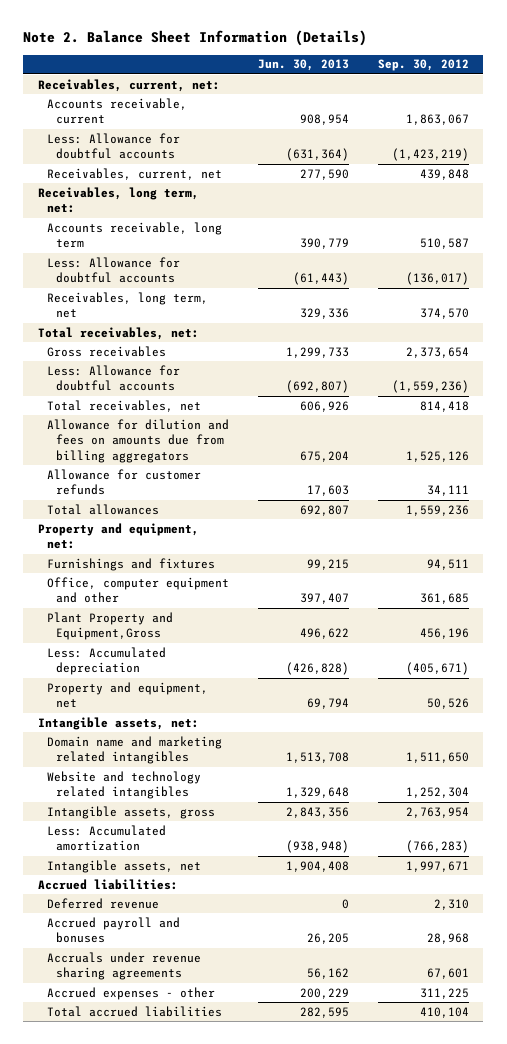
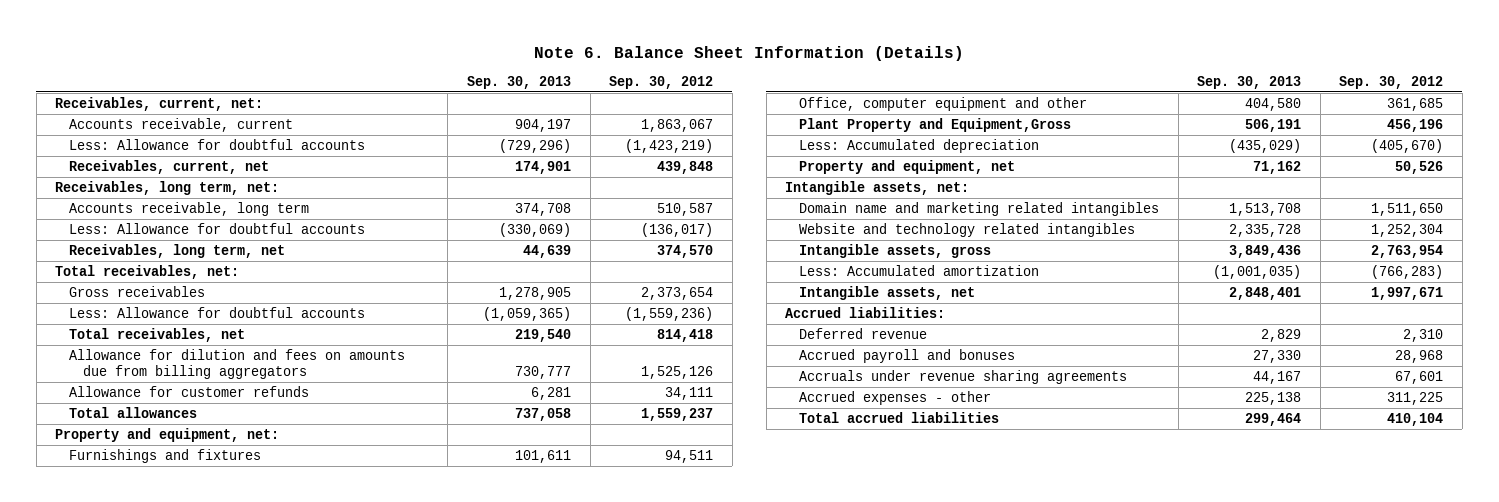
- Note 2. Balance Sheet Information (Details)
+ Note 6. Balance Sheet Information (Details)
- | Jun. 30, 2013 | Sep. 30, 2012
+ | Sep. 30, 2013 | Sep. 30, 2012
- Total allowances | 692,807 | 1,559,236
+ Total allowances | 737,058 | 1,559,237
- Less: Accumulated depreciation | (426,828) | (405,671)
+ Less: Accumulated depreciation | (435,029) | (405,670)

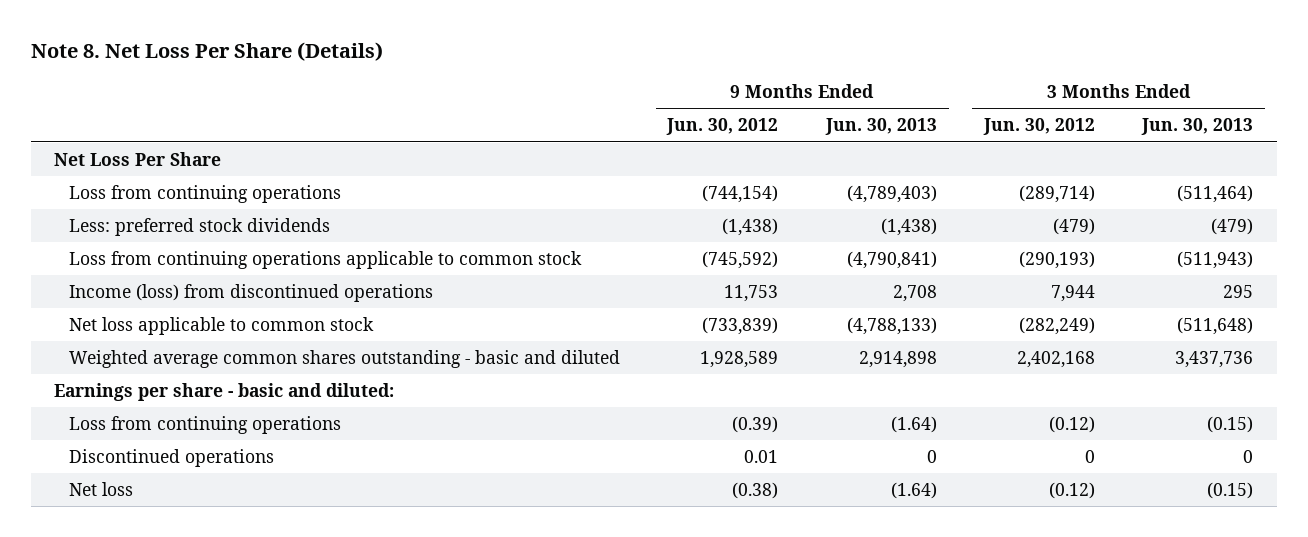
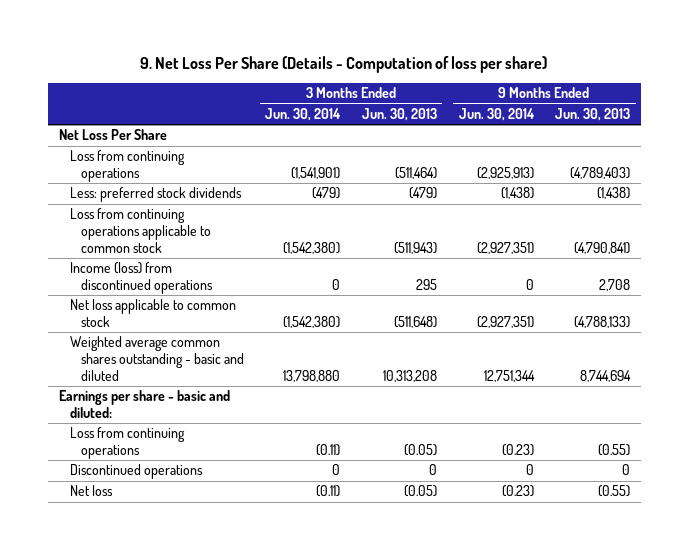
- Note 8. Net Loss Per Share (Details)
+ 9. Net Loss Per Share (Details - Computation of loss per share)
- | 9 Months Ended Jun. 30, 2012 | 9 Months Ended Jun. 30, 2013 | 3 Months Ended Jun. 30, 2012 | 3 Months Ended Jun. 30, 2013
+ | 3 Months Ended Jun. 30, 2014 | 3 Months Ended Jun. 30, 2013 | 9 Months Ended Jun. 30, 2014 | 9 Months Ended Jun. 30, 2013
- Weighted average common shares outstanding - basic and diluted | 1,928,589 | 2,914,898 | 2,402,168 | 3,437,736
+ Weighted average common shares outstanding - basic and diluted | 13,798,880 | 10,313,208 | 12,751,344 | 8,744,694
- Loss from continuing operations | (0.39) | (1.64) | (0.12) | (0.15)
+ Loss from continuing operations | (0.11) | (0.05) | (0.23) | (0.55)
- Net loss | (0.38) | (1.64) | (0.12) | (0.15)
+ Net loss | (0.11) | (0.05) | (0.23) | (0.55)

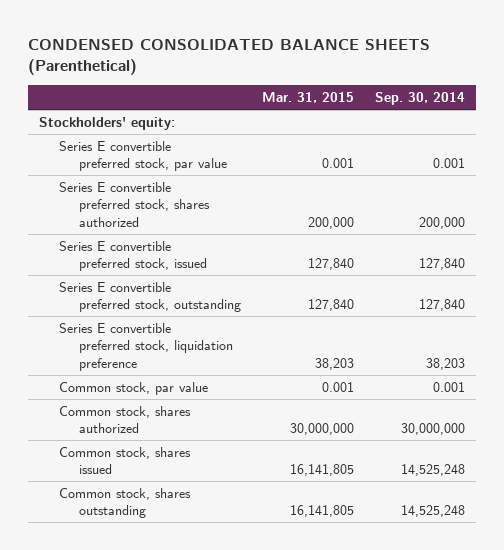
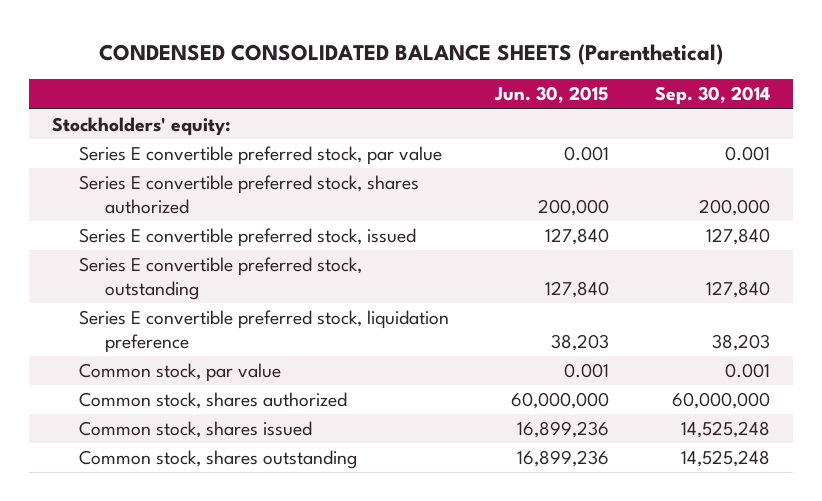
- | Mar. 31, 2015 | Sep. 30, 2014
+ | Jun. 30, 2015 | Sep. 30, 2014
- Common stock, shares authorized | 30,000,000 | 30,000,000
+ Common stock, shares authorized | 60,000,000 | 60,000,000

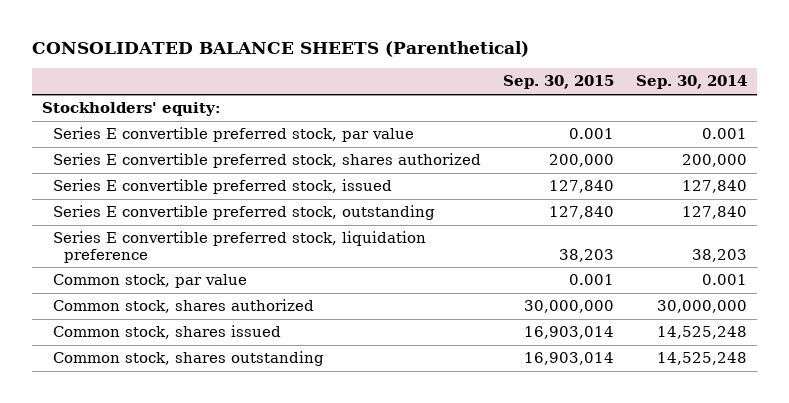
- CONDENSED CONSOLIDATED BALANCE SHEETS (Parenthetical)
+ CONSOLIDATED BALANCE SHEETS (Parenthetical)
- | Jun. 30, 2015 | Sep. 30, 2014
+ | Sep. 30, 2015 | Sep. 30, 2014
- Common stock, shares authorized | 60,000,000 | 60,000,000
+ Common stock, shares authorized | 30,000,000 | 30,000,000

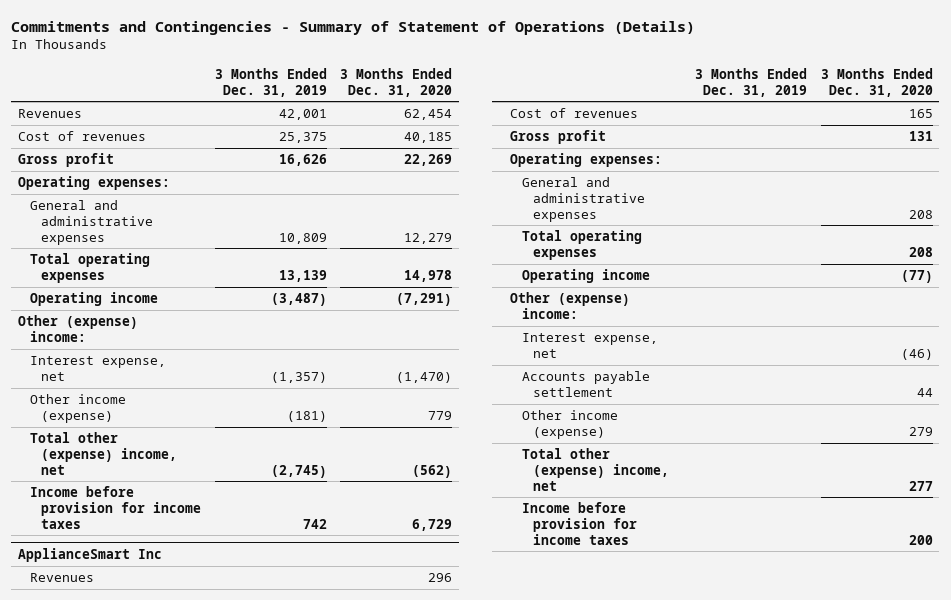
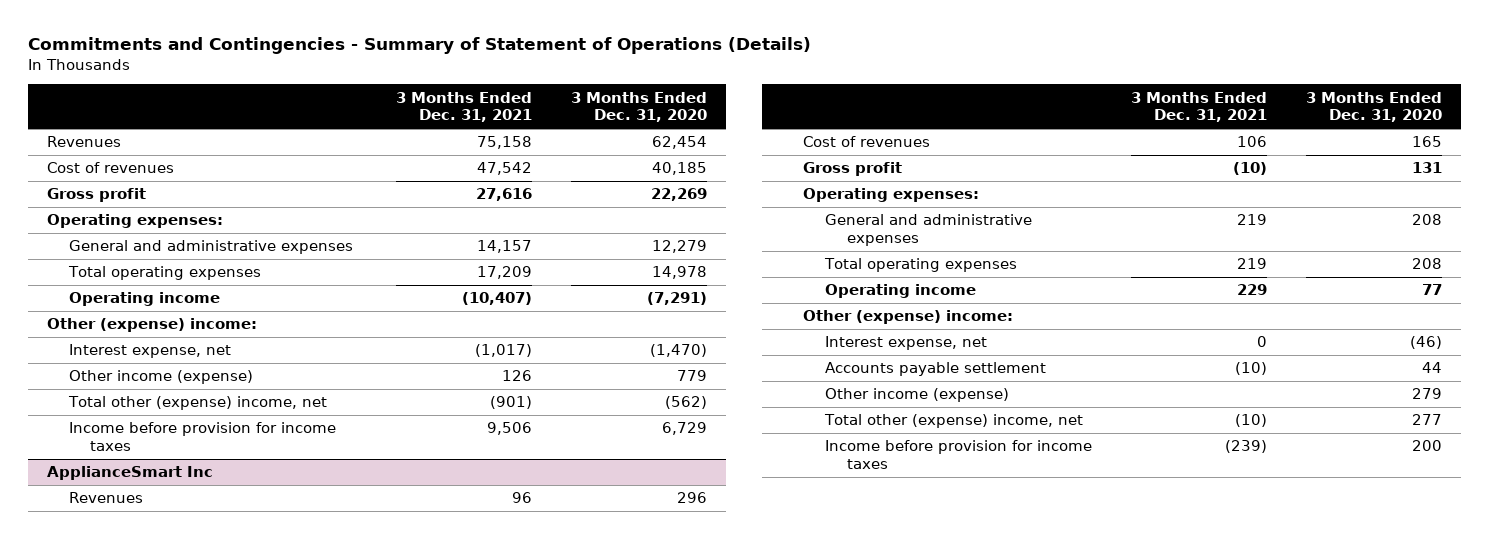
- | 3 Months Ended Dec. 31, 2019 | 3 Months Ended Dec. 31, 2020
+ | 3 Months Ended Dec. 31, 2021 | 3 Months Ended Dec. 31, 2020
@ ApplianceSmart Inc
- Operating income | | (77)
+ Operating income | 229 | 77

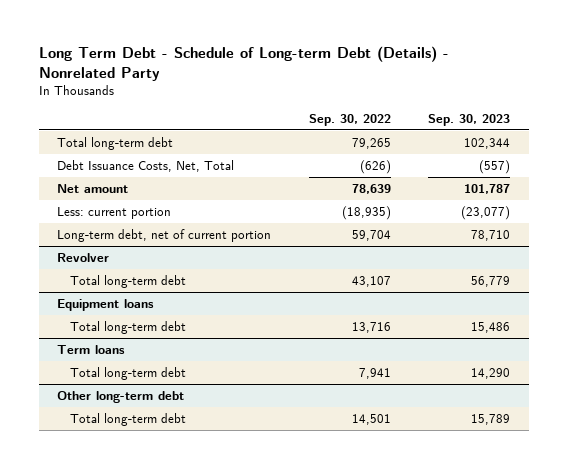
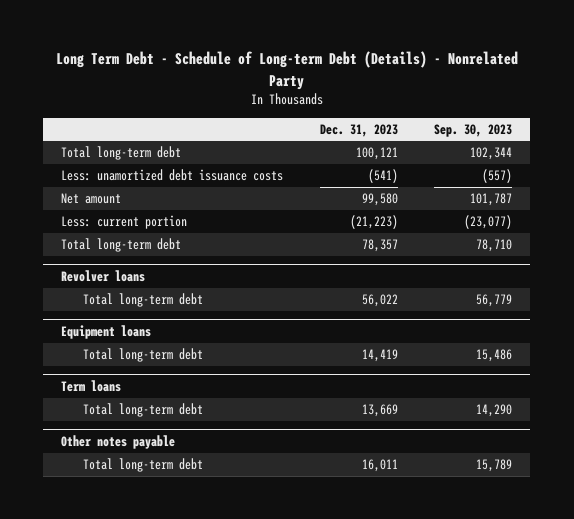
- | Sep. 30, 2022 | Sep. 30, 2023
+ | Dec. 31, 2023 | Sep. 30, 2023
- Debt Issuance Costs, Net, Total | (626) | (557)
+ Less: unamortized debt issuance costs | (541) | (557)
- Long-term debt, net of current portion | 59,704 | 78,710
- Revolver
+ Total long-term debt | 78,357 | 78,710
+ Revolver loans
- Other long-term debt
+ Other notes payable

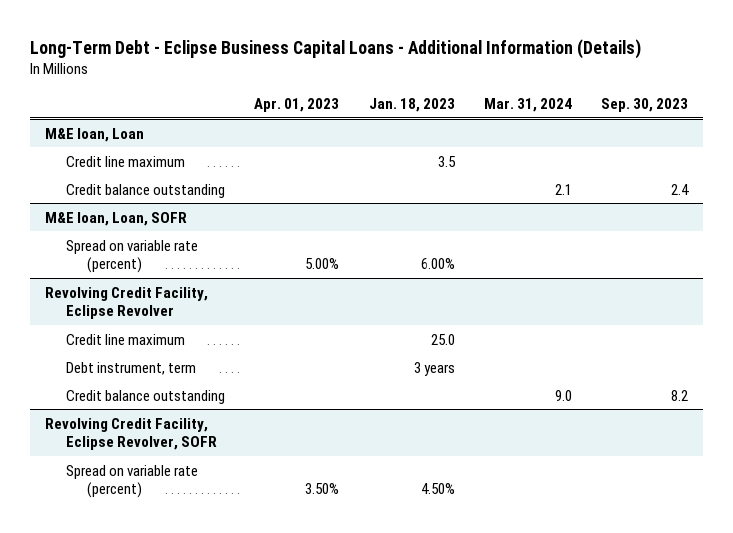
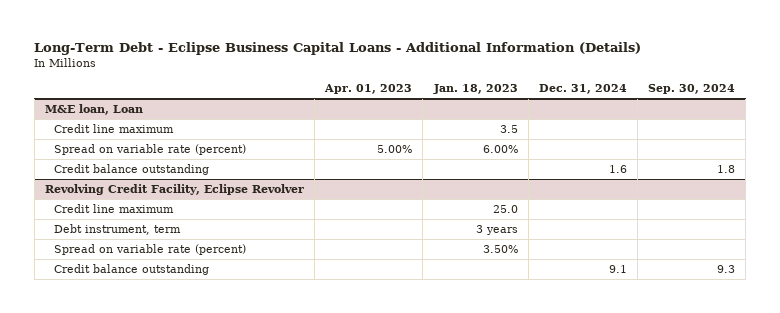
- | Apr. 01, 2023 | Jan. 18, 2023 | Mar. 31, 2024 | Sep. 30, 2023
+ | Apr. 01, 2023 | Jan. 18, 2023 | Dec. 31, 2024 | Sep. 30, 2024
- M&E loan, Loan, SOFR
@ M&E loan, Loan
moved down: Credit balance outstanding | | | 1.6 | 1.8
@ Revolving Credit Facility, Eclipse Revolver
+ Spread on variable rate (percent) | | 3.50% | |
- Revolving Credit Facility, Eclipse Revolver, SOFR
- Spread on variable rate (percent) | 3.50% | 4.50% | |

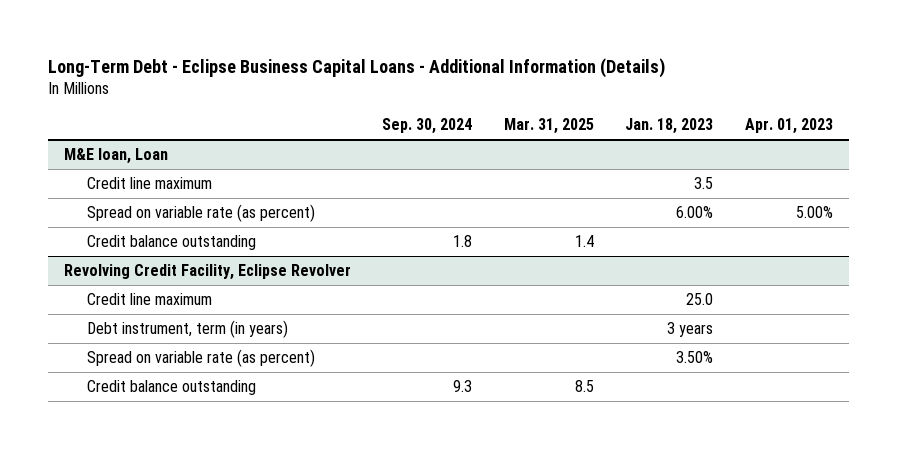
- | Apr. 01, 2023 | Jan. 18, 2023 | Dec. 31, 2024 | Sep. 30, 2024
+ | Sep. 30, 2024 | Mar. 31, 2025 | Jan. 18, 2023 | Apr. 01, 2023
@ M&E loan, Loan
- Spread on variable rate (percent) | 5.00% | 6.00% | |
+ Spread on variable rate (as percent) | | | 6.00% | 5.00%
@ Revolving Credit Facility, Eclipse Revolver
- Debt instrument, term | | 3 years | |
- Spread on variable rate (percent) | | 3.50% | |
+ Debt instrument, term (in years) | | | 3 years |
+ Spread on variable rate (as percent) | | | 3.50% |

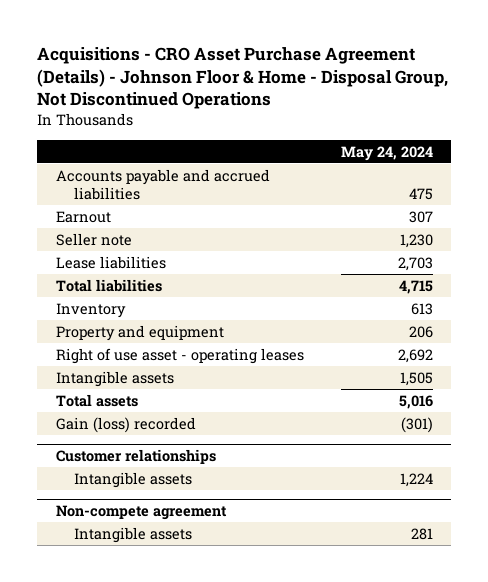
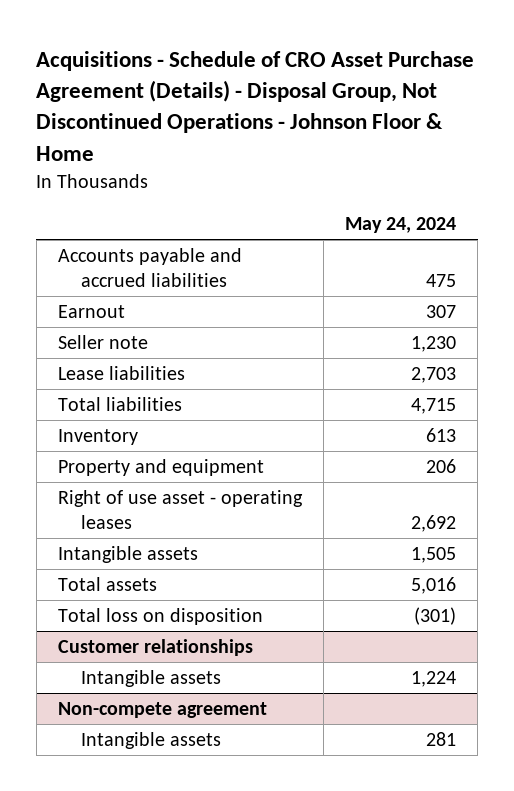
- Acquisitions - CRO Asset Purchase Agreement (Details) - Johnson Floor & Home - Disposal Group, Not Discontinued Operations
+ Acquisitions - Schedule of CRO Asset Purchase Agreement (Details) - Disposal Group, Not Discontinued Operations - Johnson Floor & Home
- Gain (loss) recorded | (301)
+ Total loss on disposition | (301)

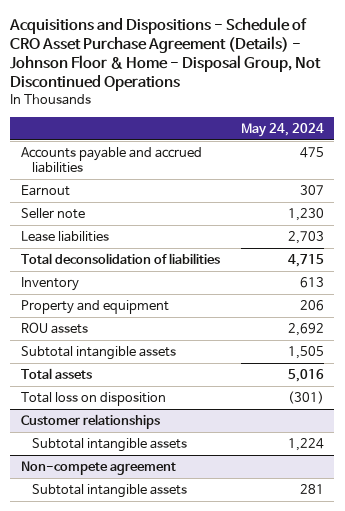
- Acquisitions - Schedule of CRO Asset Purchase Agreement (Details) - Disposal Group, Not Discontinued Operations - Johnson Floor & Home
+ Acquisitions and Dispositions - Schedule of CRO Asset Purchase Agreement (Details) - Johnson Floor & Home - Disposal Group, Not Discontinued Operations
- Total liabilities | 4,715
+ Total deconsolidation of liabilities | 4,715
- Right of use asset - operating leases | 2,692
- Intangible assets | 1,505
+ ROU assets | 2,692
+ Subtotal intangible assets | 1,505
@ Customer relationships
- Intangible assets | 1,224
+ Subtotal intangible assets | 1,224
@ Non-compete agreement
- Intangible assets | 281
+ Subtotal intangible assets | 281

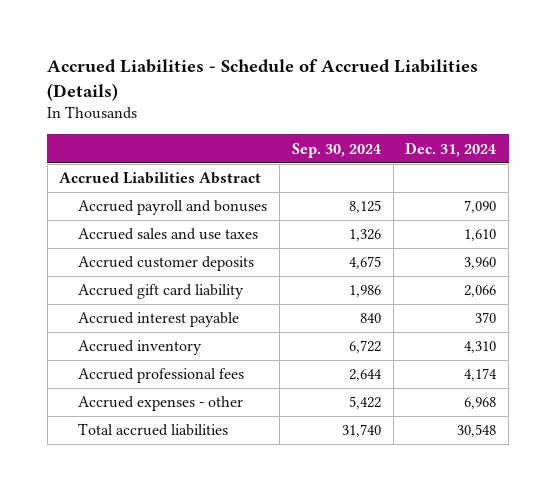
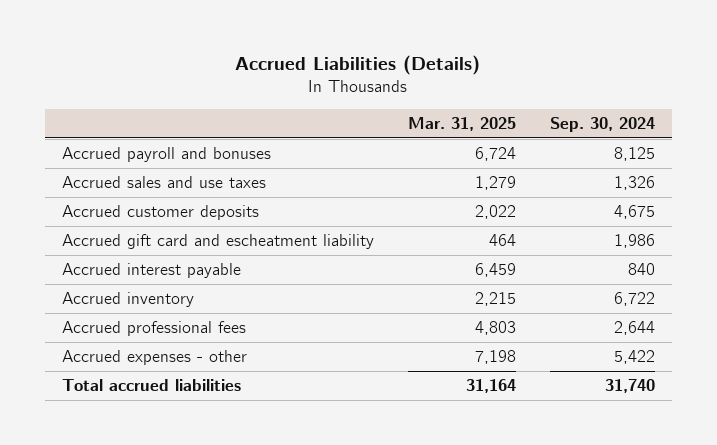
- Accrued Liabilities - Schedule of Accrued Liabilities (Details)
+ Accrued Liabilities (Details)
- | Sep. 30, 2024 | Dec. 31, 2024
+ | Mar. 31, 2025 | Sep. 30, 2024
- Accrued Liabilities Abstract
- Accrued gift card liability | 1,986 | 2,066
+ Accrued gift card and escheatment liability | 464 | 1,986

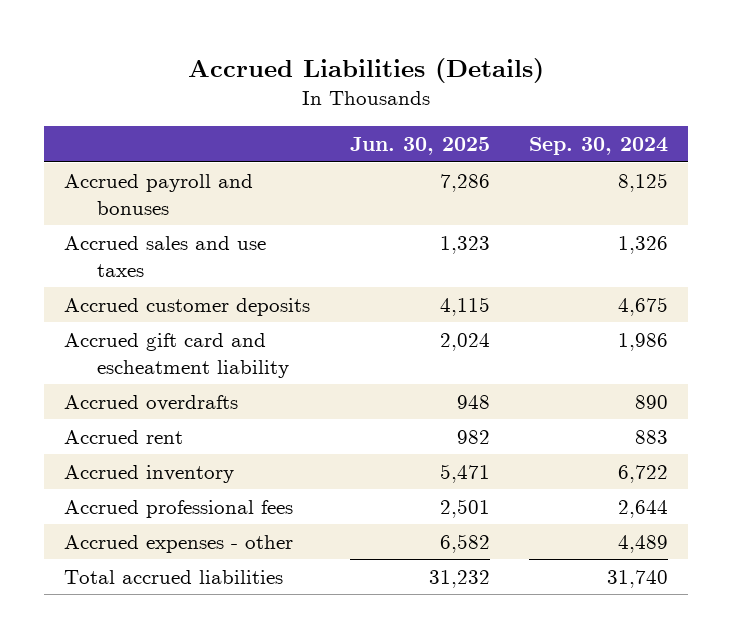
- | Mar. 31, 2025 | Sep. 30, 2024
+ | Jun. 30, 2025 | Sep. 30, 2024
- Accrued interest payable | 6,459 | 840
+ Accrued overdrafts | 948 | 890
+ Accrued rent | 982 | 883
- Accrued expenses - other | 7,198 | 5,422
+ Accrued expenses - other | 6,582 | 4,489

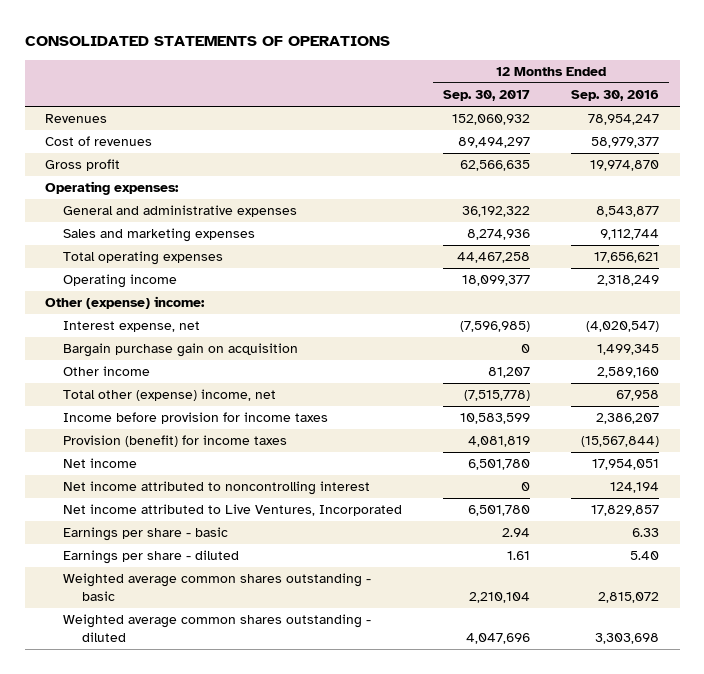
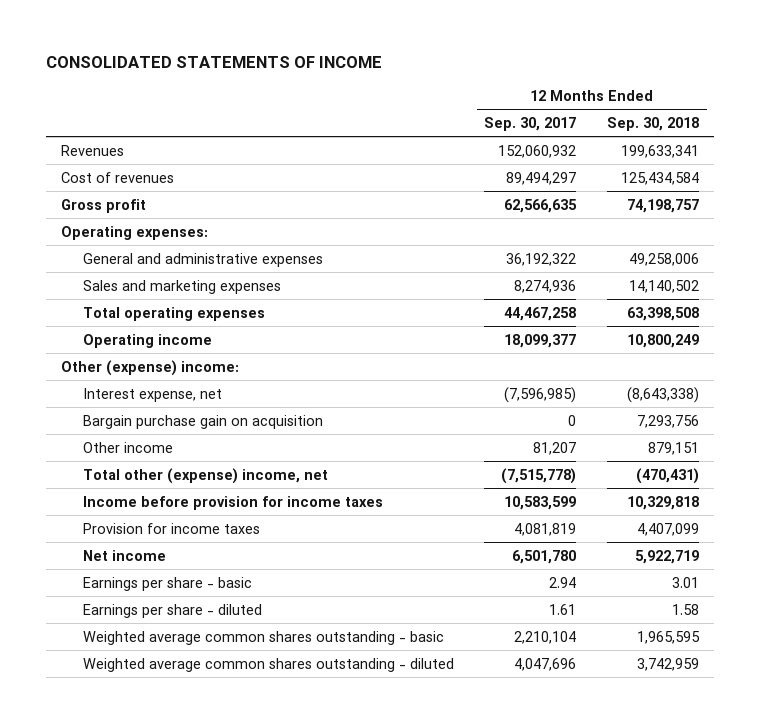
- CONSOLIDATED STATEMENTS OF OPERATIONS
+ CONSOLIDATED STATEMENTS OF INCOME
- | 12 Months Ended Sep. 30, 2017 | 12 Months Ended Sep. 30, 2016
+ | 12 Months Ended Sep. 30, 2017 | 12 Months Ended Sep. 30, 2018
- Provision (benefit) for income taxes | 4,081,819 | (15,567,844)
+ Provision for income taxes | 4,081,819 | 4,407,099
- Net income attributed to noncontrolling interest | 0 | 124,194
- Net income attributed to Live Ventures, Incorporated | 6,501,780 | 17,829,857

